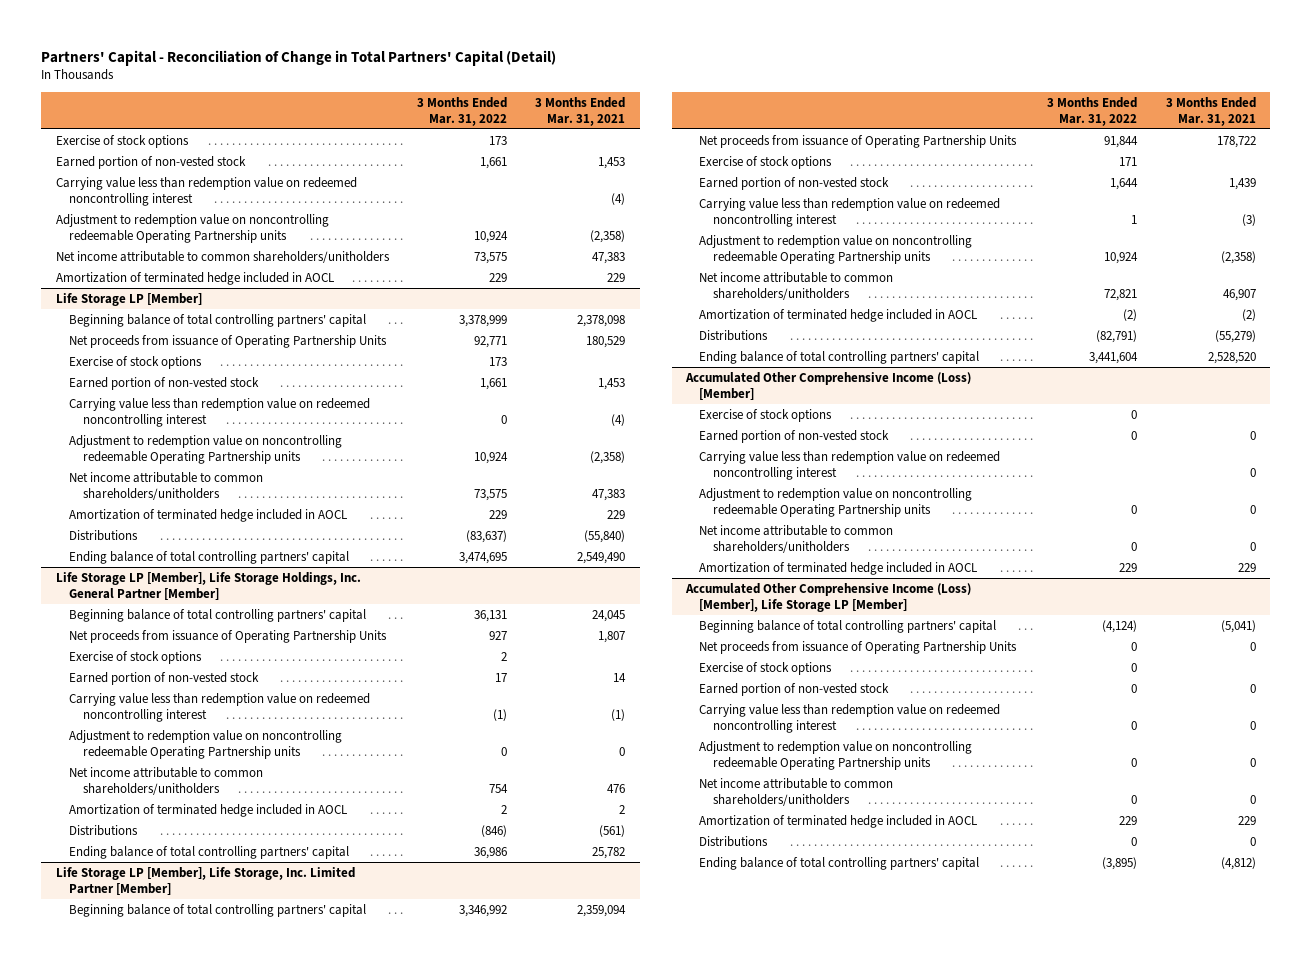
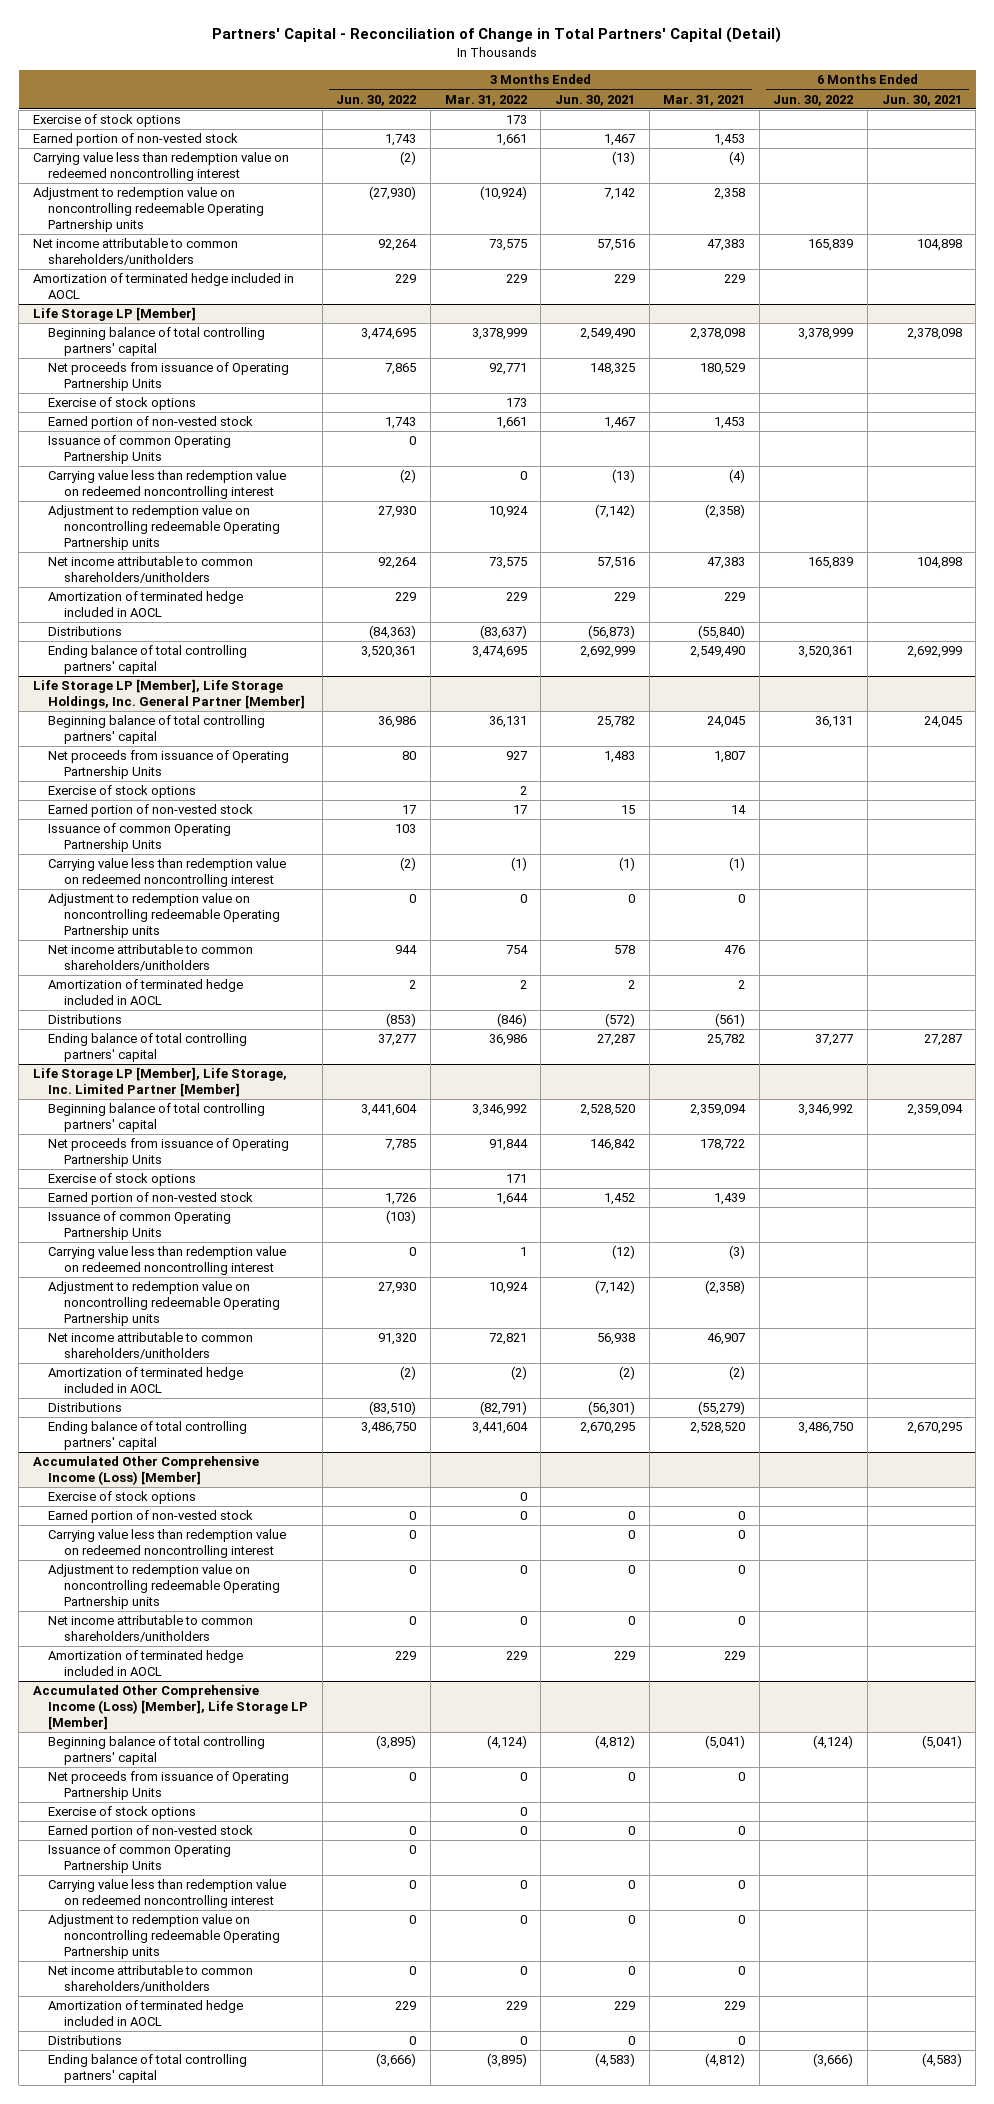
- | 3 Months Ended Mar. 31, 2022 | 3 Months Ended Mar. 31, 2021
+ | 3 Months Ended Jun. 30, 2022 | 3 Months Ended Mar. 31, 2022 | 3 Months Ended Jun. 30, 2021 | 3 Months Ended Mar. 31, 2021 | 6 Months Ended Jun. 30, 2022 | 6 Months Ended Jun. 30, 2021
- Adjustment to redemption value on noncontrolling redeemable Operating Partnership units | 10,924 | (2,358)
+ Adjustment to redemption value on noncontrolling redeemable Operating Partnership units | (27,930) | (10,924) | 7,142 | 2,358 | |
@ Life Storage LP [Member]
+ Issuance of common Operating Partnership Units | 0 | | | | |
@ Life Storage LP [Member], Life Storage Holdings, Inc. General Partner [Member]
+ Issuance of common Operating Partnership Units | 103 | | | | |
@ Life Storage LP [Member], Life Storage, Inc. Limited Partner [Member]
+ Issuance of common Operating Partnership Units | (103) | | | | |
@ Accumulated Other Comprehensive Income (Loss) [Member], Life Storage LP [Member]
+ Issuance of common Operating Partnership Units | 0 | | | | |

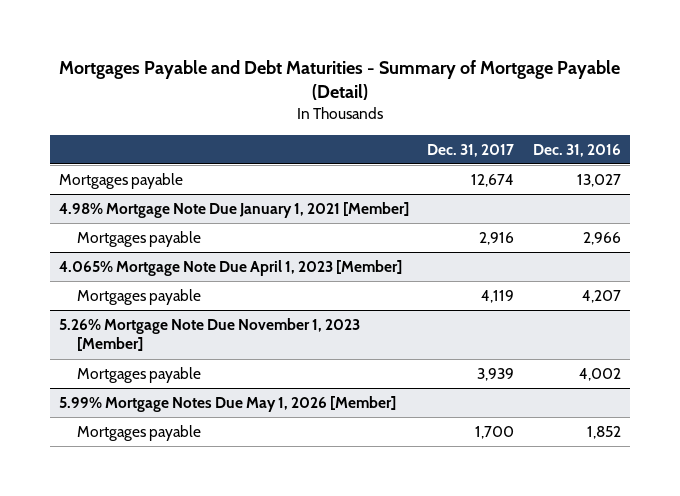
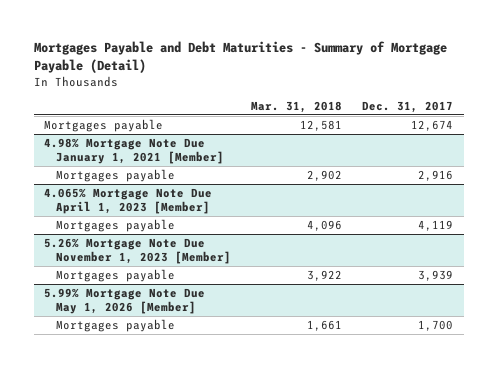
- | Dec. 31, 2017 | Dec. 31, 2016
+ | Mar. 31, 2018 | Dec. 31, 2017
- 5.99% Mortgage Notes Due May 1, 2026 [Member]
+ 5.99% Mortgage Note Due May 1, 2026 [Member]

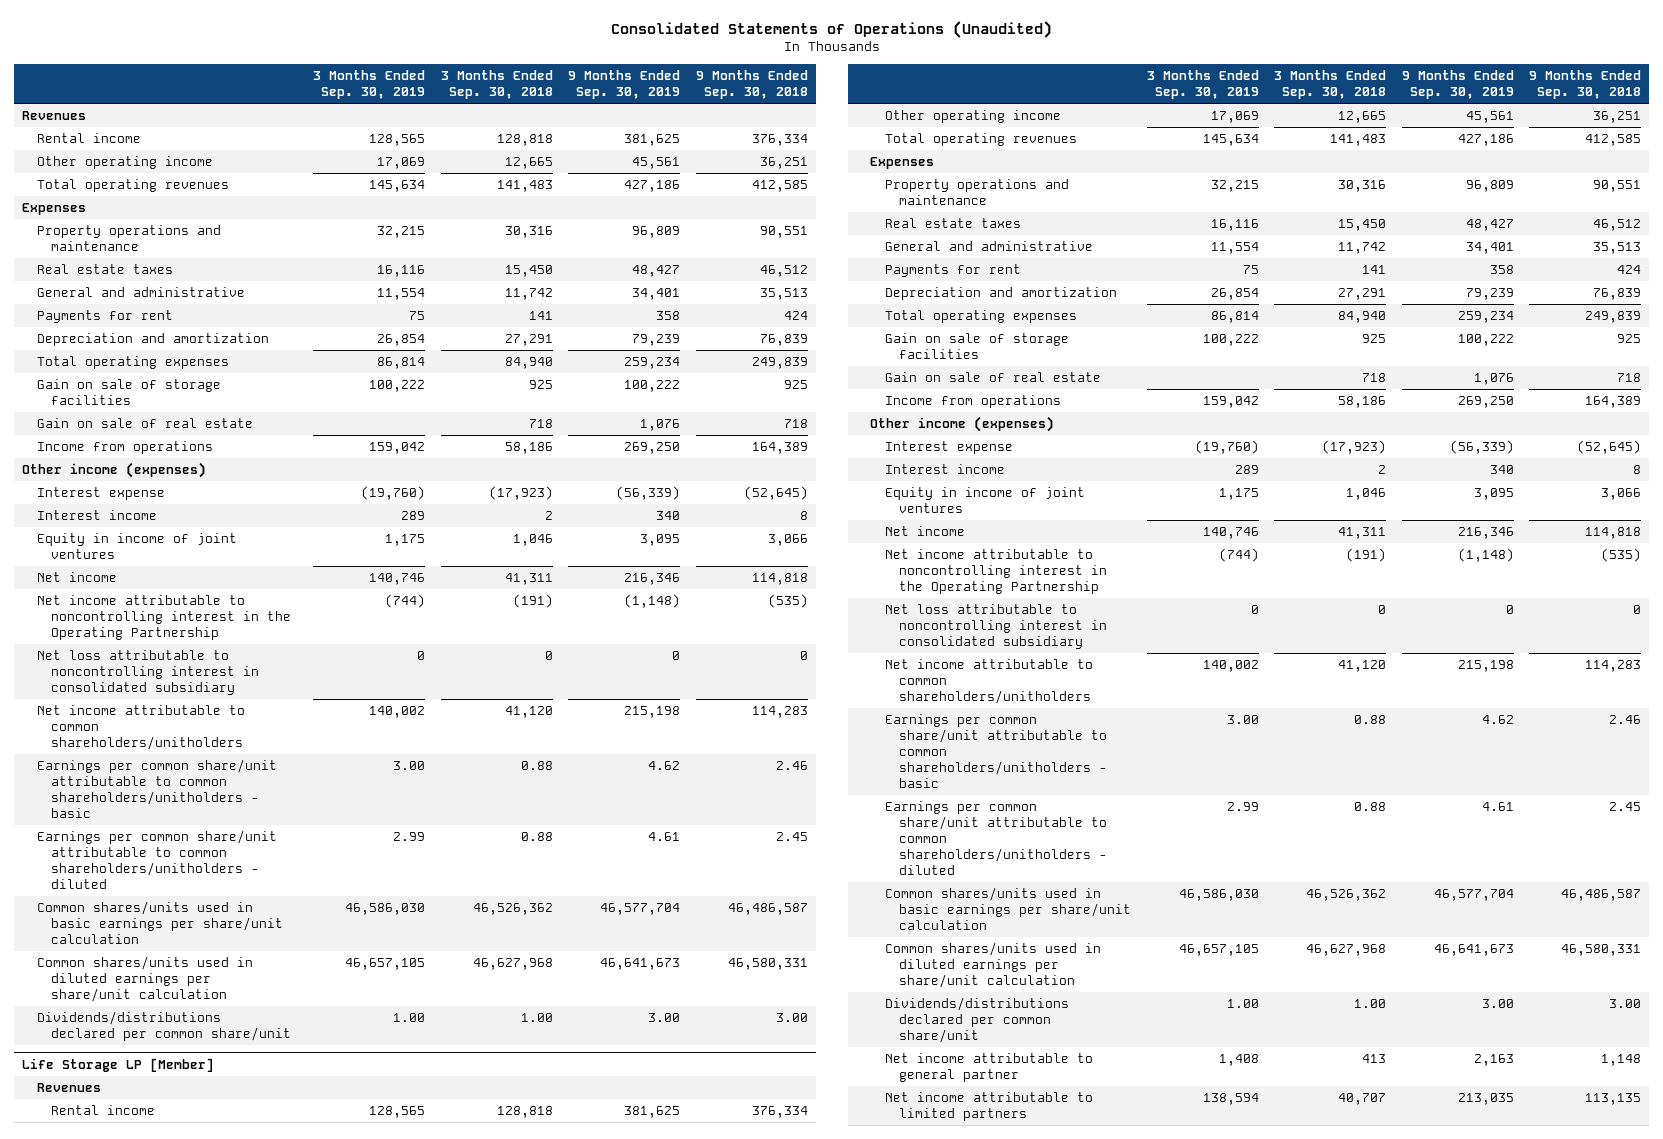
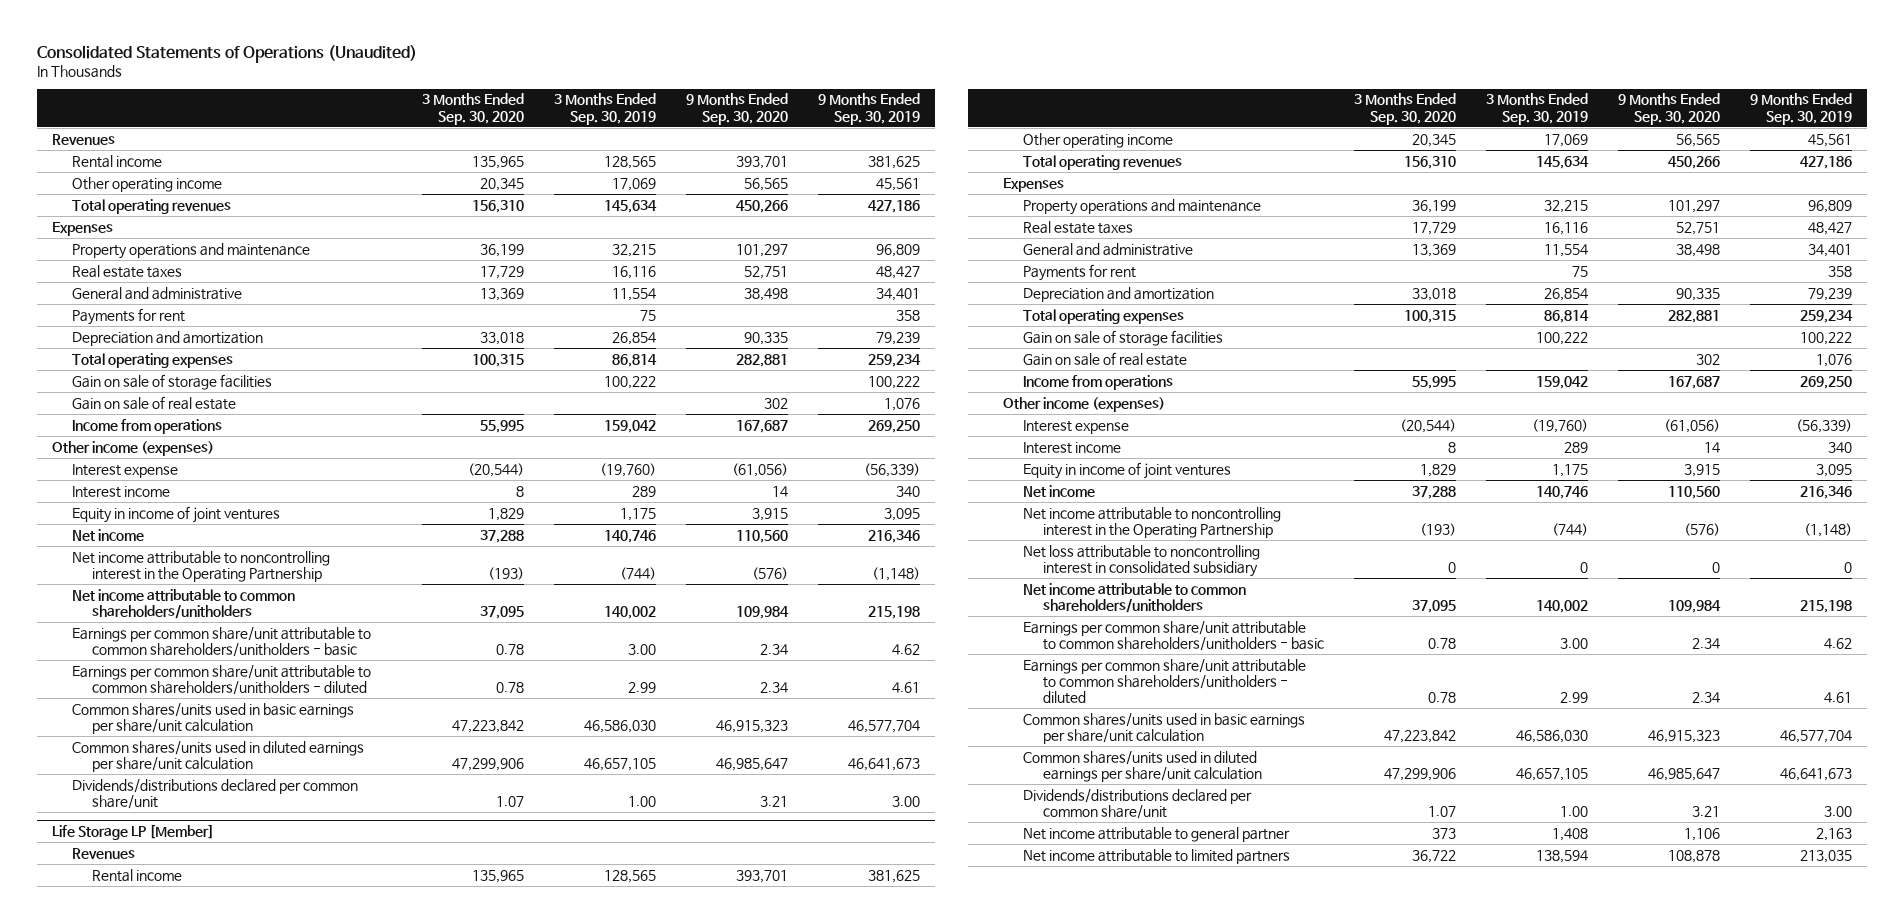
- | 3 Months Ended Sep. 30, 2019 | 3 Months Ended Sep. 30, 2018 | 9 Months Ended Sep. 30, 2019 | 9 Months Ended Sep. 30, 2018
+ | 3 Months Ended Sep. 30, 2020 | 3 Months Ended Sep. 30, 2019 | 9 Months Ended Sep. 30, 2020 | 9 Months Ended Sep. 30, 2019
- Net loss attributable to noncontrolling interest in consolidated subsidiary | 0 | 0 | 0 | 0

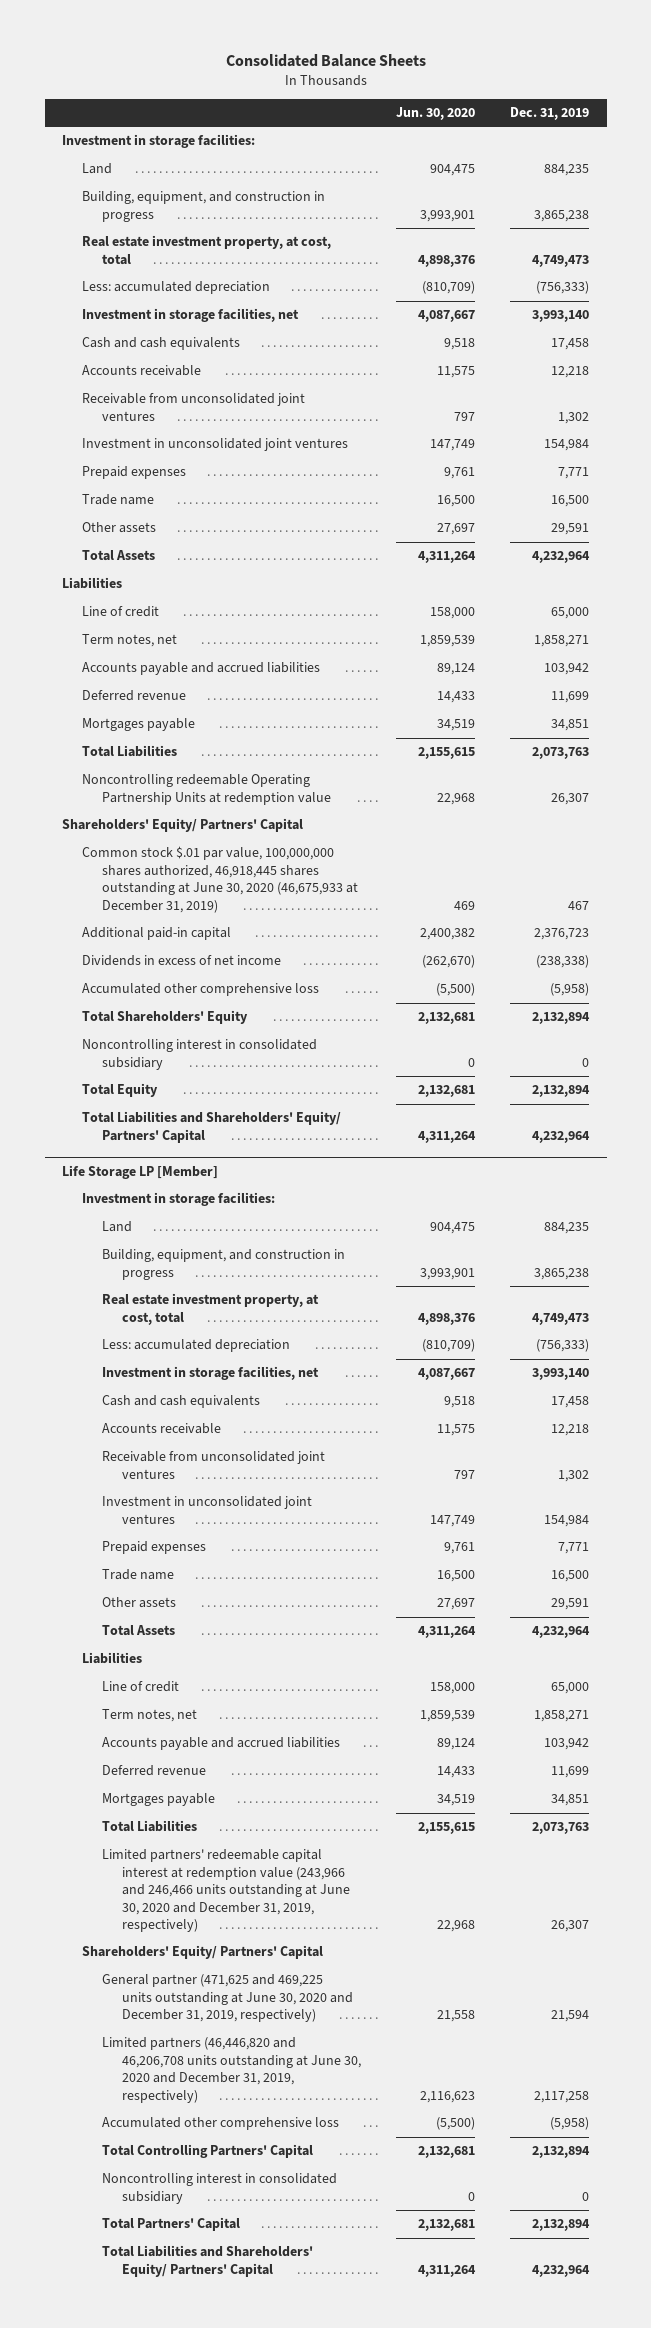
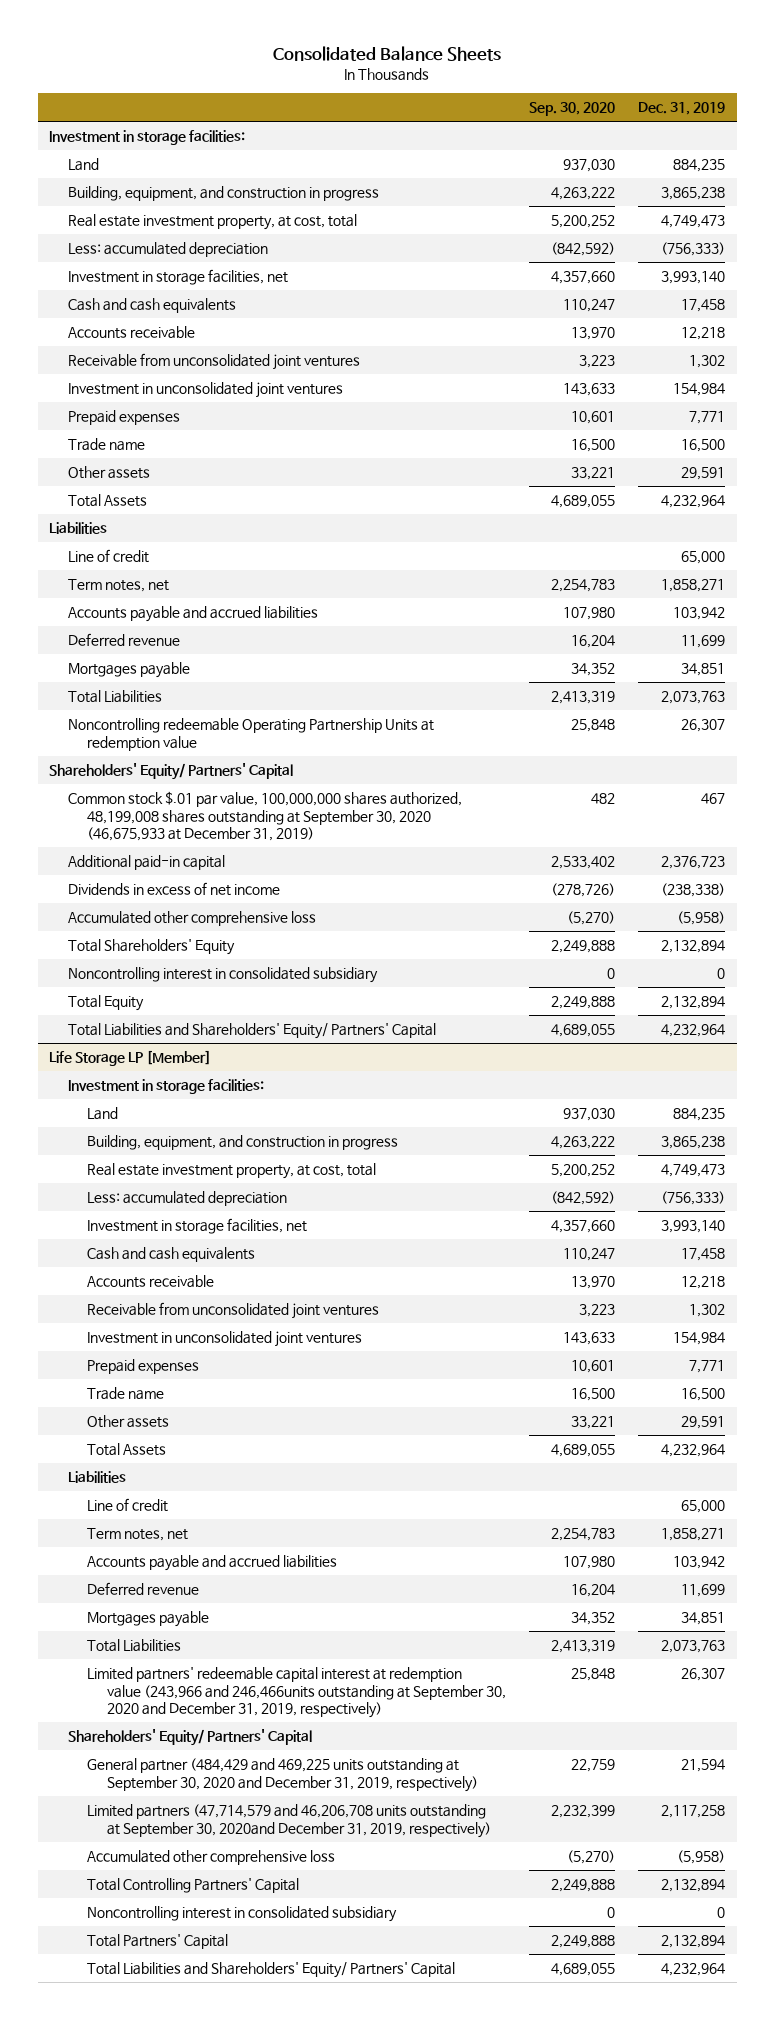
- | Jun. 30, 2020 | Dec. 31, 2019
+ | Sep. 30, 2020 | Dec. 31, 2019
- Common stock $.01 par value, 100,000,000 shares authorized, 46,918,445 shares outstanding at June 30, 2020 (46,675,933 at December 31, 2019) | 469 | 467
+ Common stock $.01 par value, 100,000,000 shares authorized, 48,199,008 shares outstanding at September 30, 2020 (46,675,933 at December 31, 2019) | 482 | 467
@ Life Storage LP [Member]
- Limited partners' redeemable capital interest at redemption value (243,966 and 246,466 units outstanding at June 30, 2020 and December 31, 2019, respectively) | 22,968 | 26,307
+ Limited partners' redeemable capital interest at redemption value (243,966 and 246,466units outstanding at September 30, 2020 and December 31, 2019, respectively) | 25,848 | 26,307
- General partner (471,625 and 469,225 units outstanding at June 30, 2020 and December 31, 2019, respectively) | 21,558 | 21,594
- Limited partners (46,446,820 and 46,206,708 units outstanding at June 30, 2020 and December 31, 2019, respectively) | 2,116,623 | 2,117,258
+ General partner (484,429 and 469,225 units outstanding at September 30, 2020 and December 31, 2019, respectively) | 22,759 | 21,594
+ Limited partners (47,714,579 and 46,206,708 units outstanding at September 30, 2020and December 31, 2019, respectively) | 2,232,399 | 2,117,258

